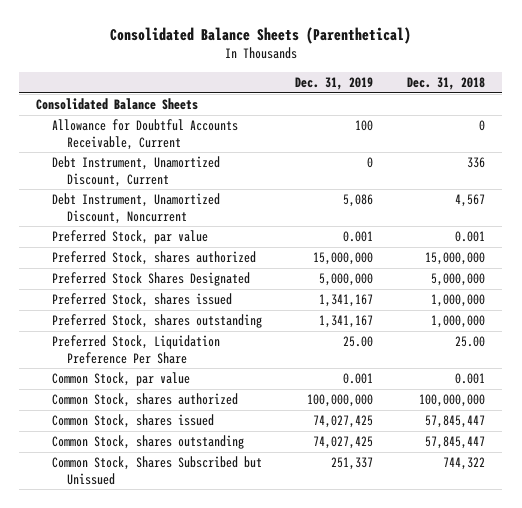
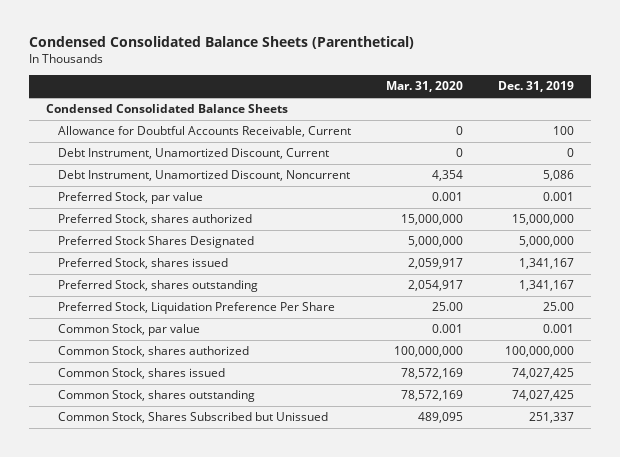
- Consolidated Balance Sheets (Parenthetical)
+ Condensed Consolidated Balance Sheets (Parenthetical)
- | Dec. 31, 2019 | Dec. 31, 2018
+ | Mar. 31, 2020 | Dec. 31, 2019
- Consolidated Balance Sheets
+ Condensed Consolidated Balance Sheets

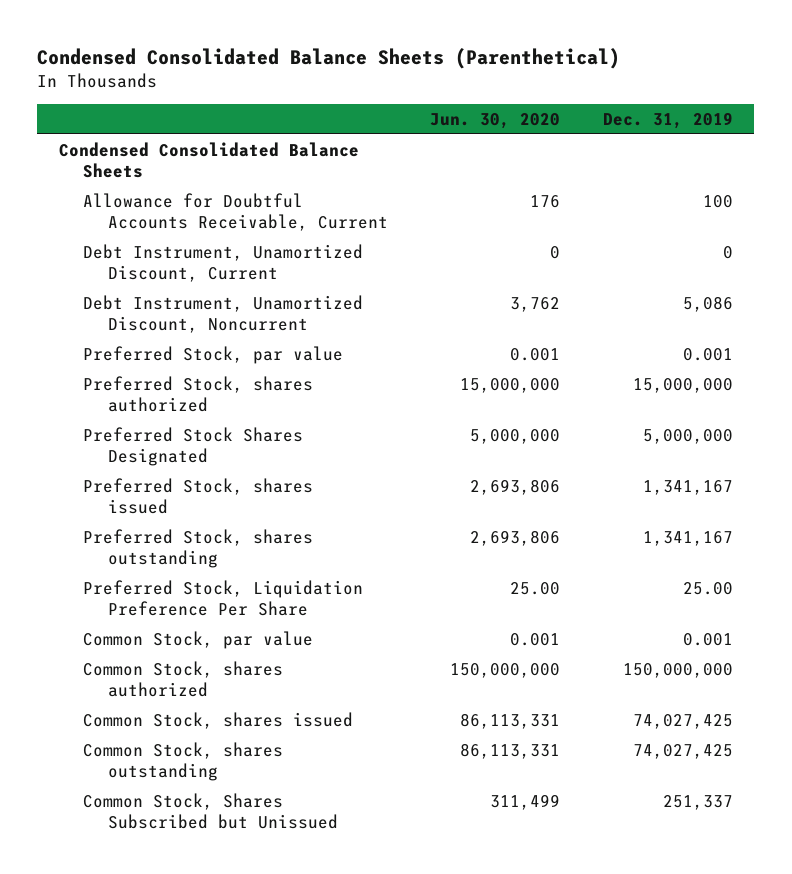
- | Mar. 31, 2020 | Dec. 31, 2019
+ | Jun. 30, 2020 | Dec. 31, 2019
- Common Stock, shares authorized | 100,000,000 | 100,000,000
+ Common Stock, shares authorized | 150,000,000 | 150,000,000

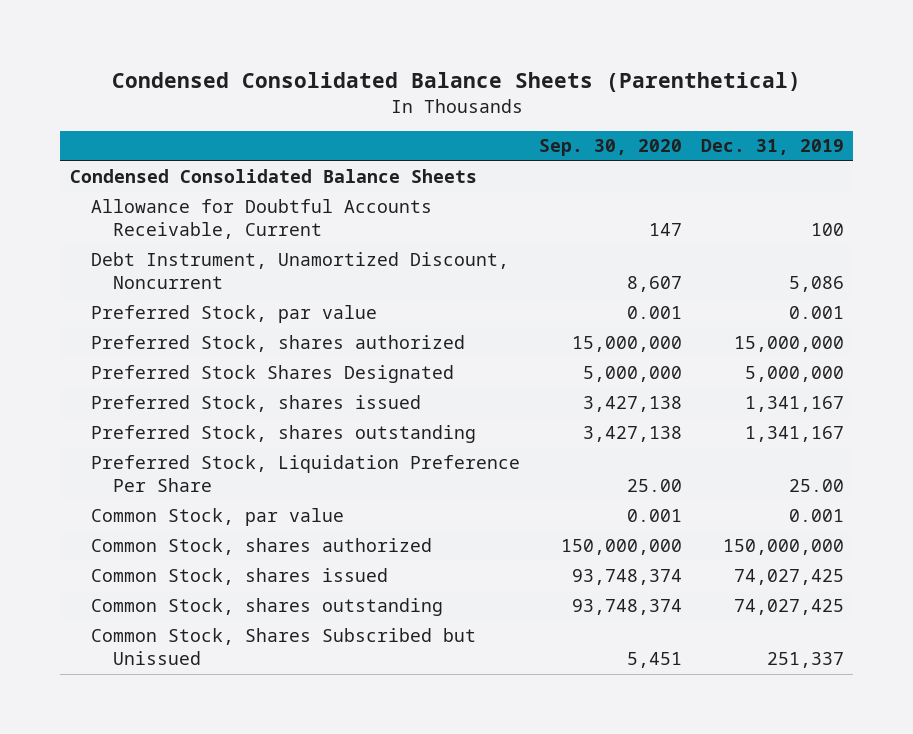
- | Jun. 30, 2020 | Dec. 31, 2019
+ | Sep. 30, 2020 | Dec. 31, 2019
- Debt Instrument, Unamortized Discount, Current | 0 | 0

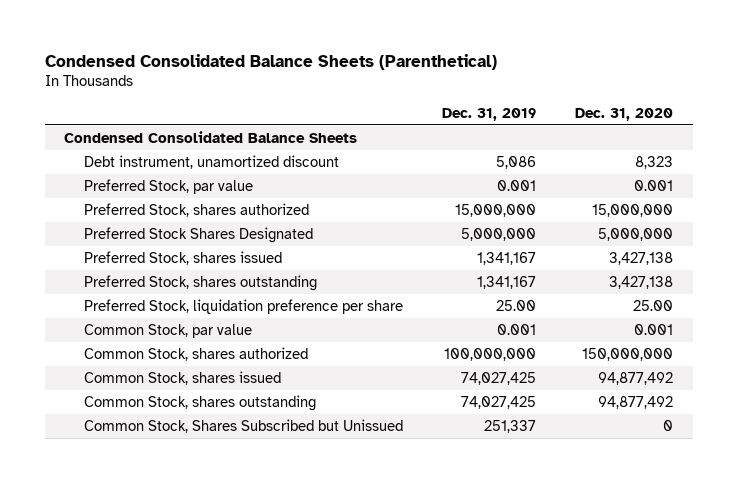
- | Sep. 30, 2020 | Dec. 31, 2019
+ | Dec. 31, 2019 | Dec. 31, 2020
- Allowance for Doubtful Accounts Receivable, Current | 147 | 100
- Debt Instrument, Unamortized Discount, Noncurrent | 8,607 | 5,086
+ Debt instrument, unamortized discount | 5,086 | 8,323
- Preferred Stock, Liquidation Preference Per Share | 25.00 | 25.00
+ Preferred Stock, liquidation preference per share | 25.00 | 25.00
- Common Stock, shares authorized | 150,000,000 | 150,000,000
+ Common Stock, shares authorized | 100,000,000 | 150,000,000

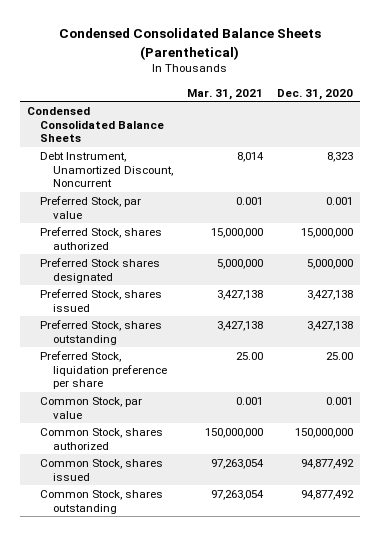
- | Dec. 31, 2019 | Dec. 31, 2020
+ | Mar. 31, 2021 | Dec. 31, 2020
- Debt instrument, unamortized discount | 5,086 | 8,323
+ Debt Instrument, Unamortized Discount, Noncurrent | 8,014 | 8,323
- Preferred Stock Shares Designated | 5,000,000 | 5,000,000
+ Preferred Stock shares designated | 5,000,000 | 5,000,000
- Common Stock, Shares Subscribed but Unissued | 251,337 | 0

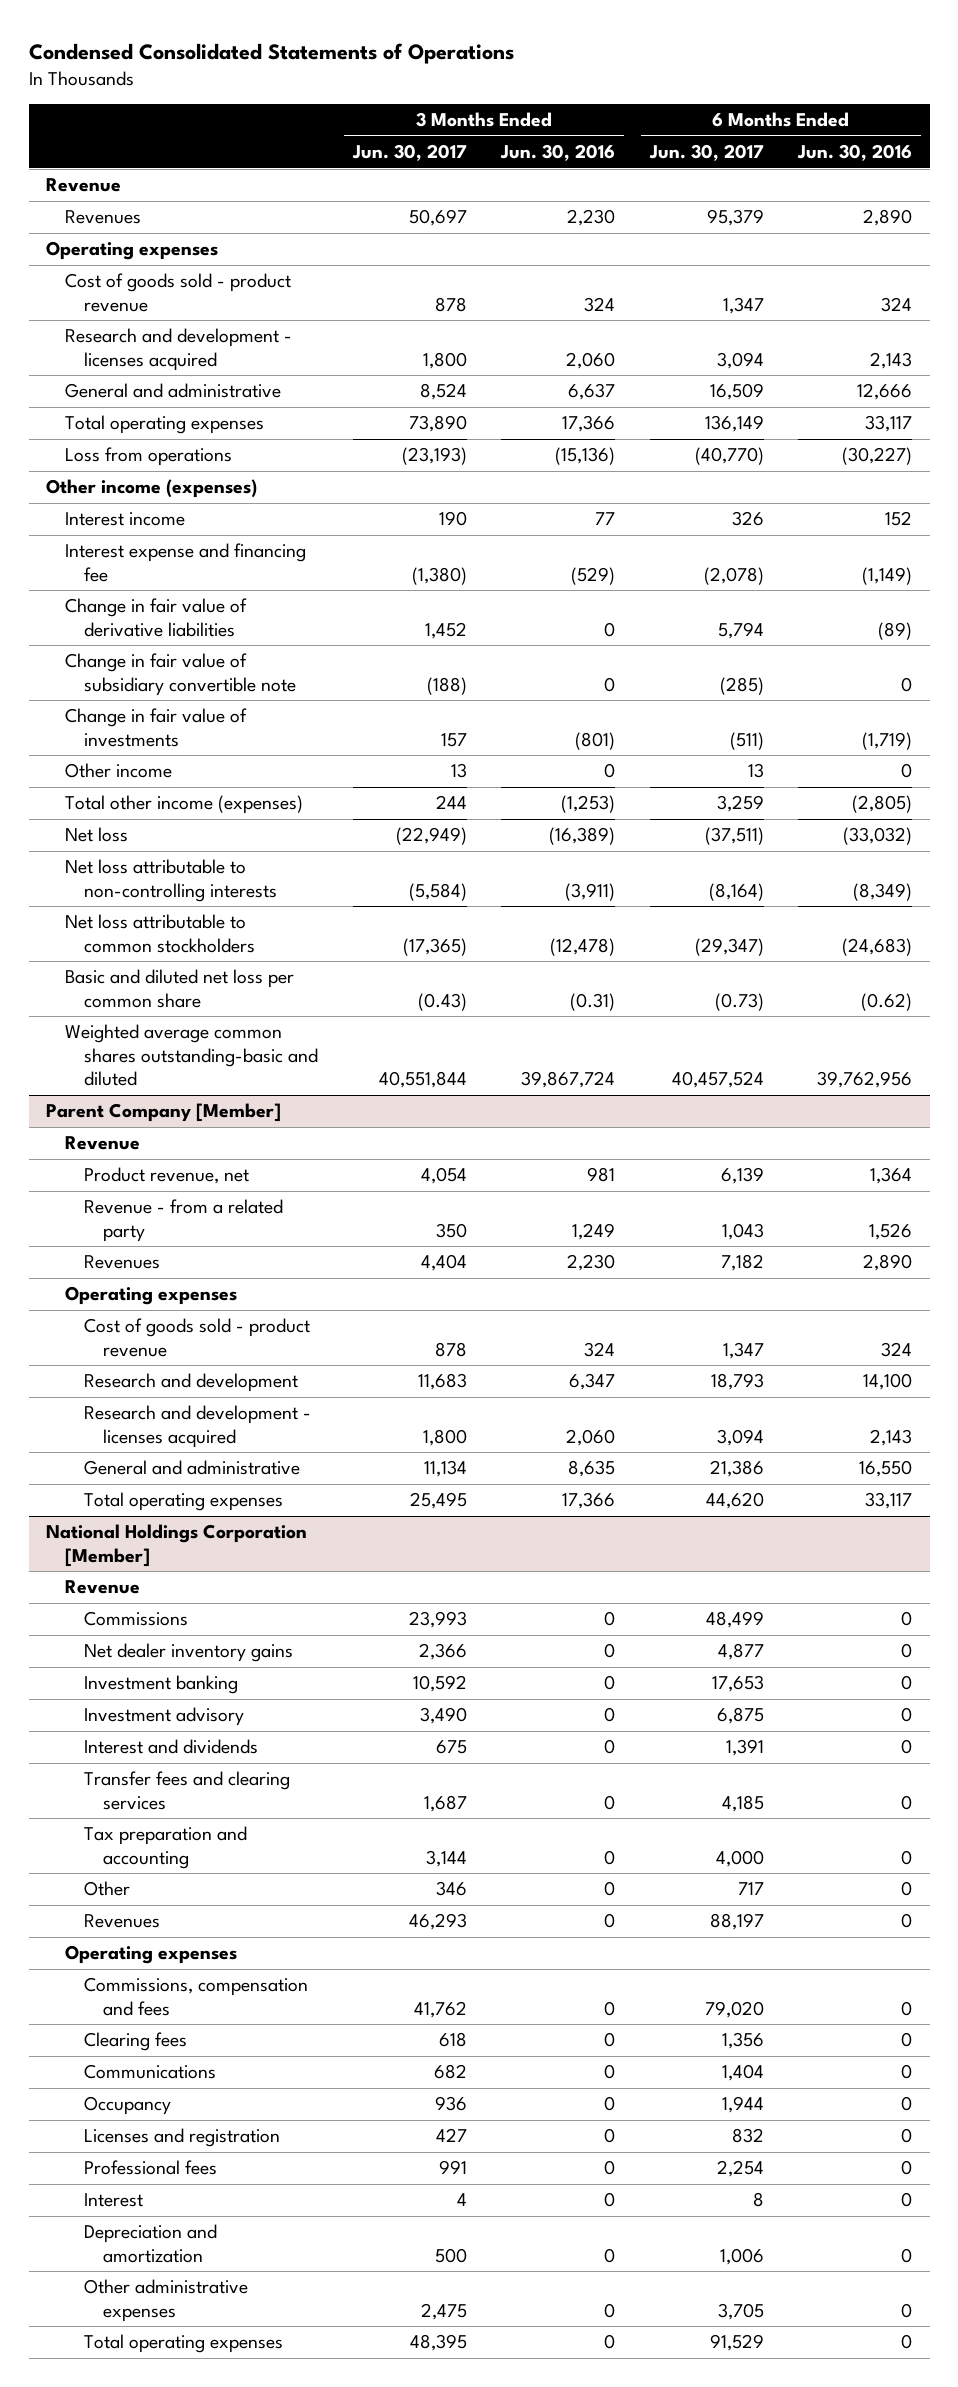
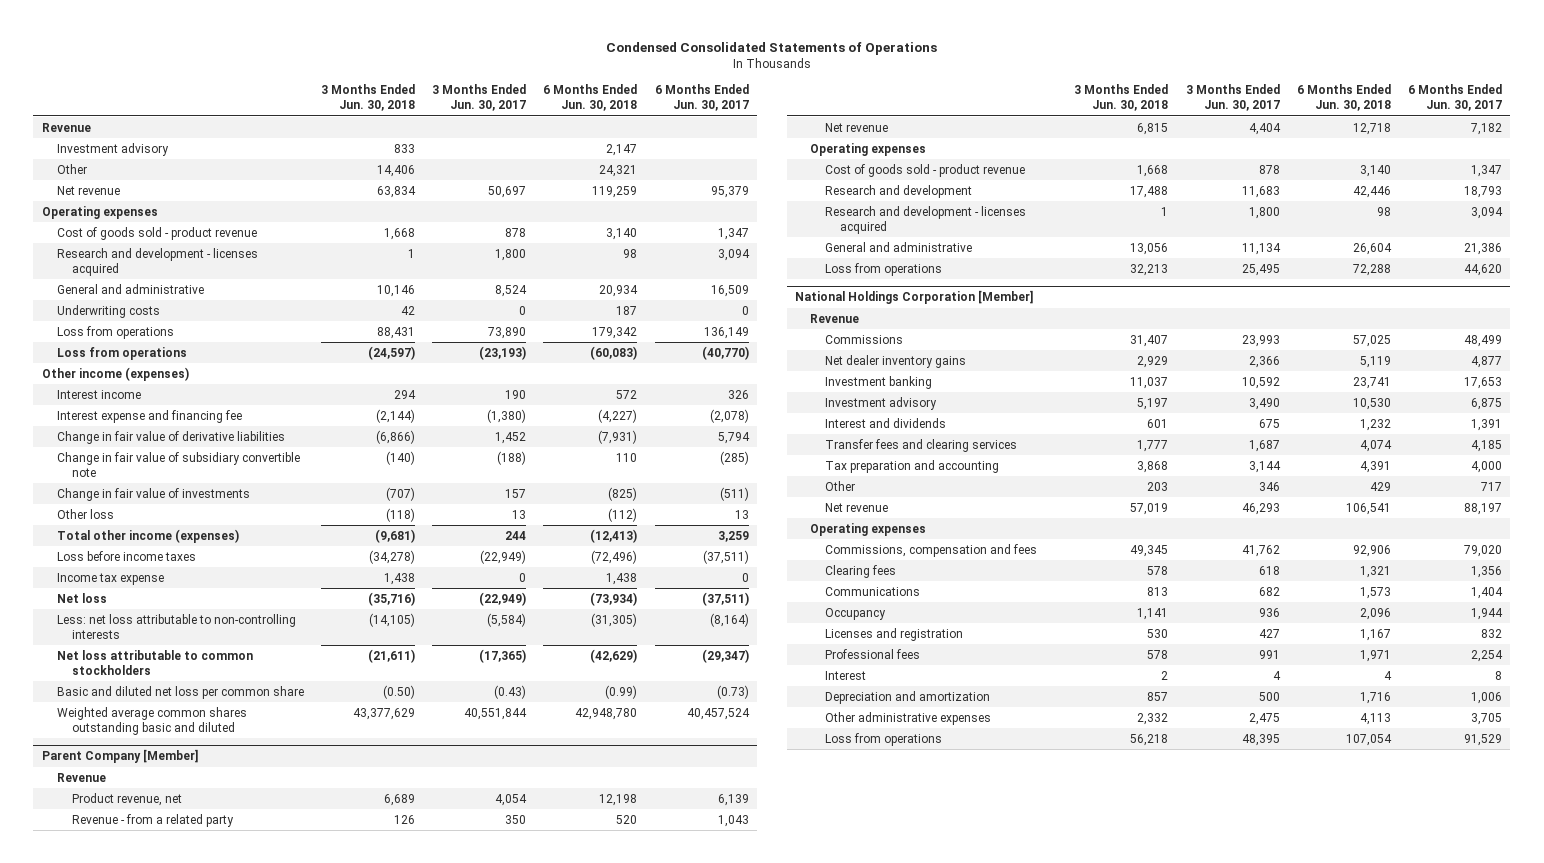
- | 3 Months Ended Jun. 30, 2017 | 3 Months Ended Jun. 30, 2016 | 6 Months Ended Jun. 30, 2017 | 6 Months Ended Jun. 30, 2016
+ | 3 Months Ended Jun. 30, 2018 | 3 Months Ended Jun. 30, 2017 | 6 Months Ended Jun. 30, 2018 | 6 Months Ended Jun. 30, 2017
- Revenues | 50,697 | 2,230 | 95,379 | 2,890
+ Investment advisory | 833 | | 2,147 |
+ Other | 14,406 | | 24,321 |
+ Net revenue | 63,834 | 50,697 | 119,259 | 95,379
- Total operating expenses | 73,890 | 17,366 | 136,149 | 33,117
+ Underwriting costs | 42 | 0 | 187 | 0
+ Loss from operations | 88,431 | 73,890 | 179,342 | 136,149
- Other income | 13 | 0 | 13 | 0
+ Other loss | (118) | 13 | (112) | 13
+ Loss before income taxes | (34,278) | (22,949) | (72,496) | (37,511)
+ Income tax expense | 1,438 | 0 | 1,438 | 0
- Net loss attributable to non-controlling interests | (5,584) | (3,911) | (8,164) | (8,349)
+ Less: net loss attributable to non-controlling interests | (14,105) | (5,584) | (31,305) | (8,164)
- Weighted average common shares outstanding-basic and diluted | 40,551,844 | 39,867,724 | 40,457,524 | 39,762,956
+ Weighted average common shares outstanding basic and diluted | 43,377,629 | 40,551,844 | 42,948,780 | 40,457,524
@ Parent Company [Member]
- Revenues | 4,404 | 2,230 | 7,182 | 2,890
+ Net revenue | 6,815 | 4,404 | 12,718 | 7,182
- Total operating expenses | 25,495 | 17,366 | 44,620 | 33,117
+ Loss from operations | 32,213 | 25,495 | 72,288 | 44,620
@ National Holdings Corporation [Member]
- Revenues | 46,293 | 0 | 88,197 | 0
+ Net revenue | 57,019 | 46,293 | 106,541 | 88,197
- Total operating expenses | 48,395 | 0 | 91,529 | 0
+ Loss from operations | 56,218 | 48,395 | 107,054 | 91,529

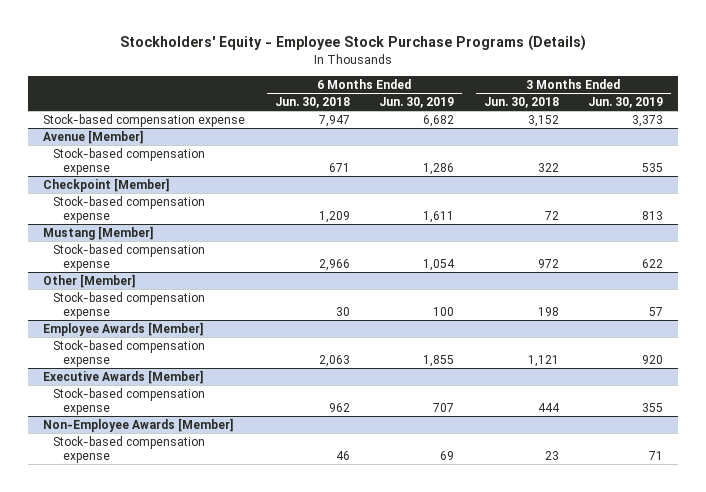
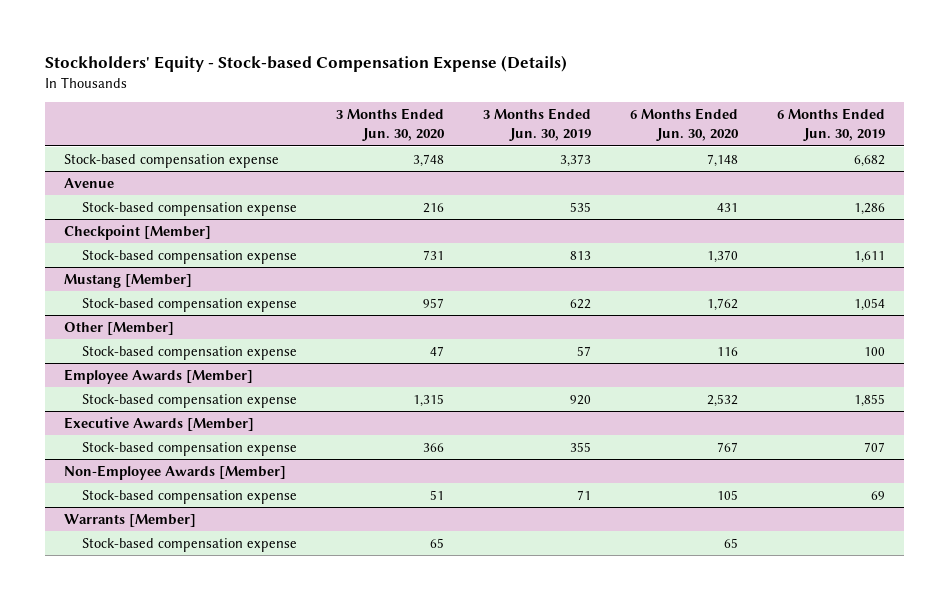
- Stockholders' Equity - Employee Stock Purchase Programs (Details)
+ Stockholders' Equity - Stock-based Compensation Expense (Details)
- | 6 Months Ended Jun. 30, 2018 | 6 Months Ended Jun. 30, 2019 | 3 Months Ended Jun. 30, 2018 | 3 Months Ended Jun. 30, 2019
+ | 3 Months Ended Jun. 30, 2020 | 3 Months Ended Jun. 30, 2019 | 6 Months Ended Jun. 30, 2020 | 6 Months Ended Jun. 30, 2019
- Avenue [Member]
+ Avenue
+ Warrants [Member]
+ Stock-based compensation expense | 65 | | 65 |

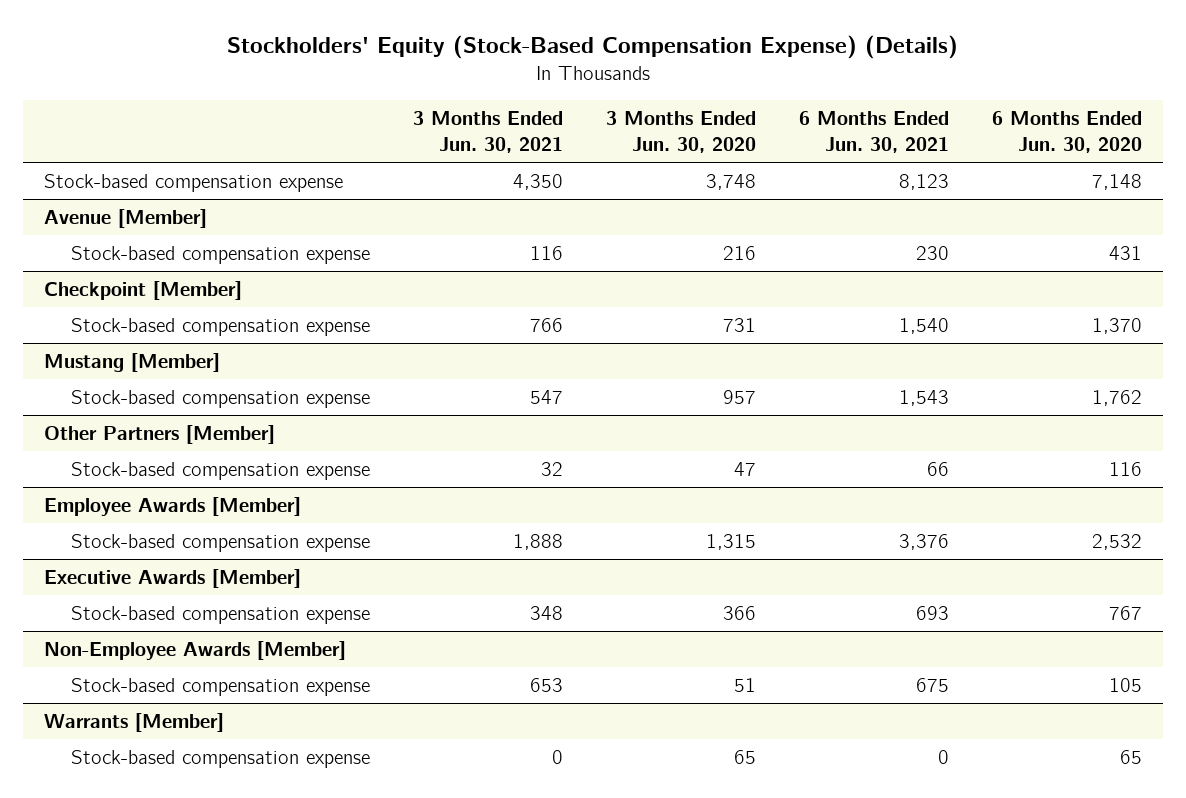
- Stockholders' Equity - Stock-based Compensation Expense (Details)
+ Stockholders' Equity (Stock-Based Compensation Expense) (Details)
- | 3 Months Ended Jun. 30, 2020 | 3 Months Ended Jun. 30, 2019 | 6 Months Ended Jun. 30, 2020 | 6 Months Ended Jun. 30, 2019
+ | 3 Months Ended Jun. 30, 2021 | 3 Months Ended Jun. 30, 2020 | 6 Months Ended Jun. 30, 2021 | 6 Months Ended Jun. 30, 2020
- Avenue
+ Avenue [Member]
- Other [Member]
+ Other Partners [Member]

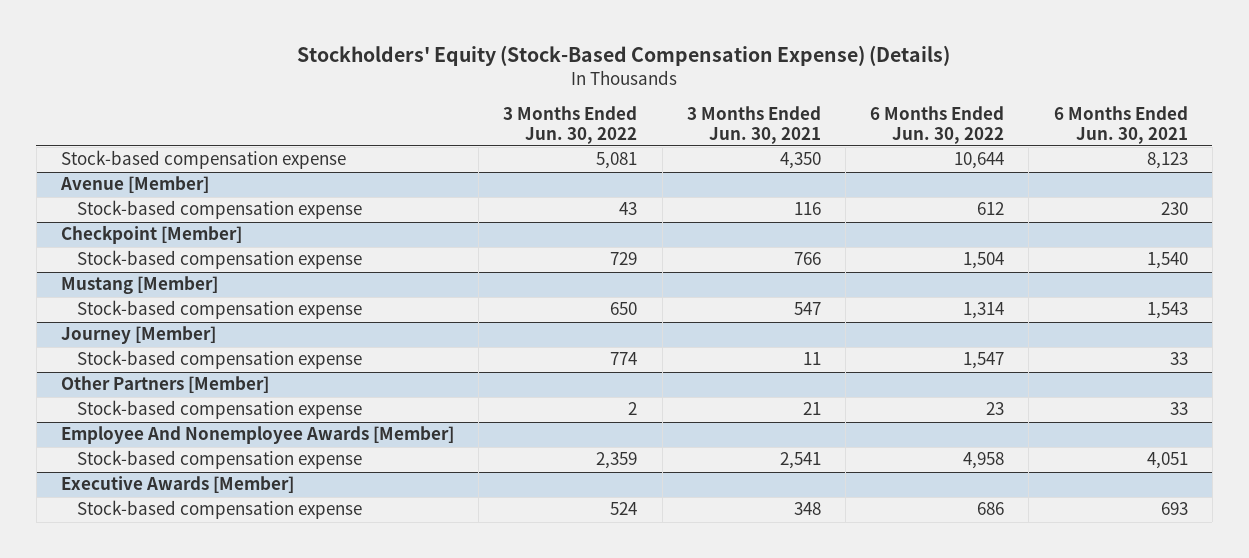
- | 3 Months Ended Jun. 30, 2021 | 3 Months Ended Jun. 30, 2020 | 6 Months Ended Jun. 30, 2021 | 6 Months Ended Jun. 30, 2020
+ | 3 Months Ended Jun. 30, 2022 | 3 Months Ended Jun. 30, 2021 | 6 Months Ended Jun. 30, 2022 | 6 Months Ended Jun. 30, 2021
+ Journey [Member]
+ Stock-based compensation expense | 774 | 11 | 1,547 | 33
@ Other Partners [Member]
- Stock-based compensation expense | 32 | 47 | 66 | 116
- Employee Awards [Member]
- Stock-based compensation expense | 1,888 | 1,315 | 3,376 | 2,532
@ Other Partners [Member]
+ Stock-based compensation expense | 2 | 21 | 23 | 33
+ Employee And Nonemployee Awards [Member]
+ Stock-based compensation expense | 2,359 | 2,541 | 4,958 | 4,051
- Non-Employee Awards [Member]
- Stock-based compensation expense | 653 | 51 | 675 | 105
- Warrants [Member]
- Stock-based compensation expense | 0 | 65 | 0 | 65

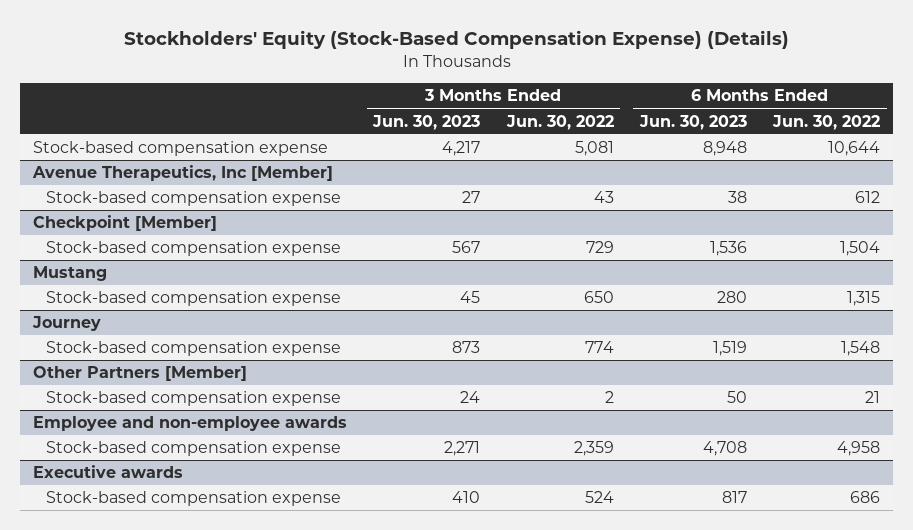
- | 3 Months Ended Jun. 30, 2022 | 3 Months Ended Jun. 30, 2021 | 6 Months Ended Jun. 30, 2022 | 6 Months Ended Jun. 30, 2021
+ | 3 Months Ended Jun. 30, 2023 | 3 Months Ended Jun. 30, 2022 | 6 Months Ended Jun. 30, 2023 | 6 Months Ended Jun. 30, 2022
- Avenue [Member]
+ Avenue Therapeutics, Inc [Member]
- Mustang [Member]
- Stock-based compensation expense | 650 | 547 | 1,314 | 1,543
- Journey [Member]
- Stock-based compensation expense | 774 | 11 | 1,547 | 33
+ Mustang
+ Stock-based compensation expense | 45 | 650 | 280 | 1,315
+ Journey
+ Stock-based compensation expense | 873 | 774 | 1,519 | 1,548
@ Other Partners [Member]
- Stock-based compensation expense | 2 | 21 | 23 | 33
- Employee And Nonemployee Awards [Member]
@ Other Partners [Member]
+ Stock-based compensation expense | 24 | 2 | 50 | 21
+ Employee and non-employee awards
- Executive Awards [Member]
+ Executive awards

